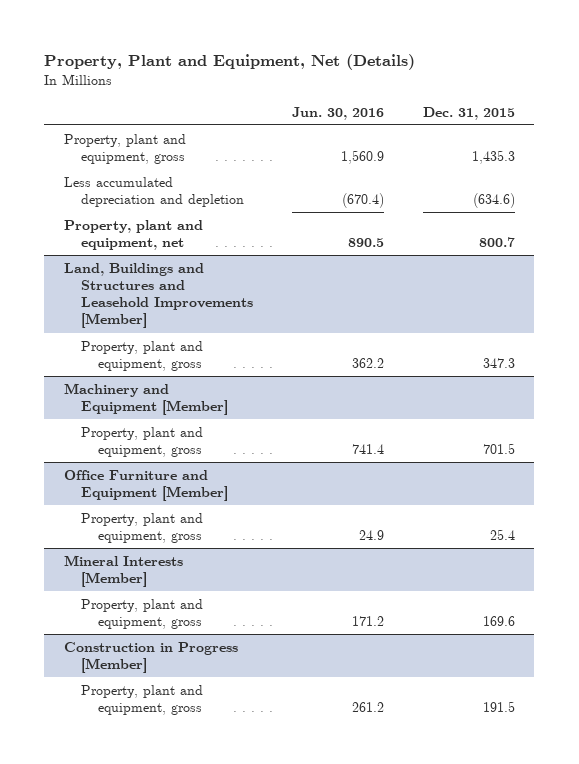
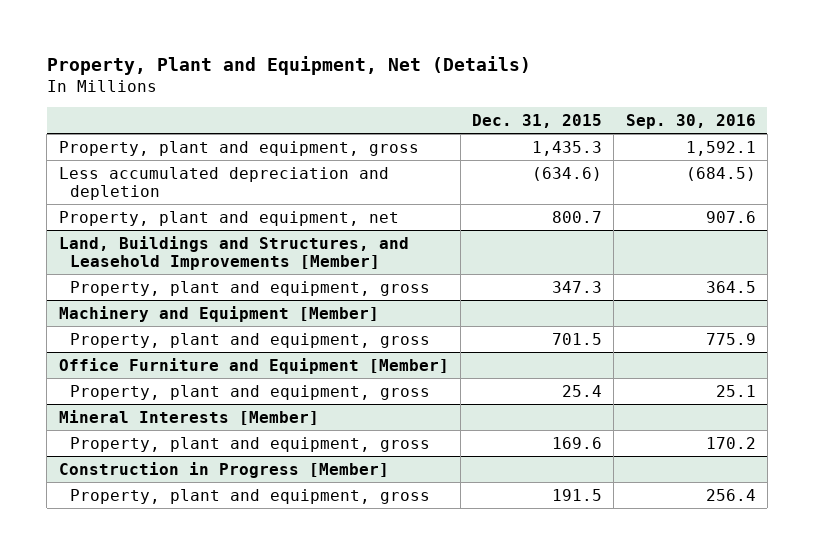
- | Jun. 30, 2016 | Dec. 31, 2015
+ | Dec. 31, 2015 | Sep. 30, 2016
- Land, Buildings and Structures and Leasehold Improvements [Member]
+ Land, Buildings and Structures, and Leasehold Improvements [Member]

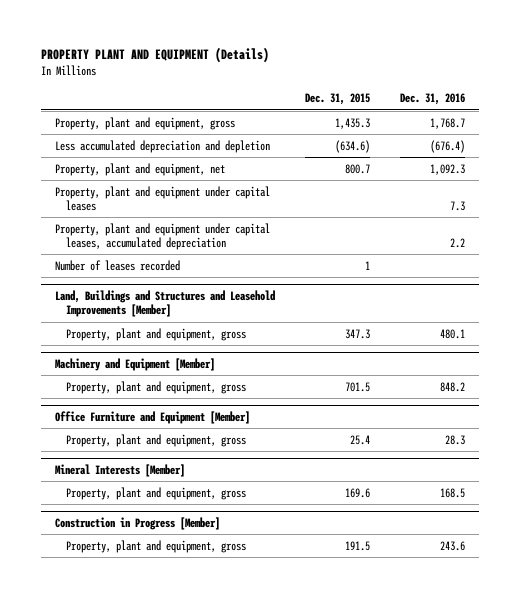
- Property, Plant and Equipment, Net (Details)
+ PROPERTY PLANT AND EQUIPMENT (Details)
- | Dec. 31, 2015 | Sep. 30, 2016
+ | Dec. 31, 2015 | Dec. 31, 2016
- Land, Buildings and Structures, and Leasehold Improvements [Member]
+ Property, plant and equipment under capital leases | | 7.3
+ Property, plant and equipment under capital leases, accumulated depreciation | | 2.2
+ Number of leases recorded | 1 |
+ Land, Buildings and Structures and Leasehold Improvements [Member]

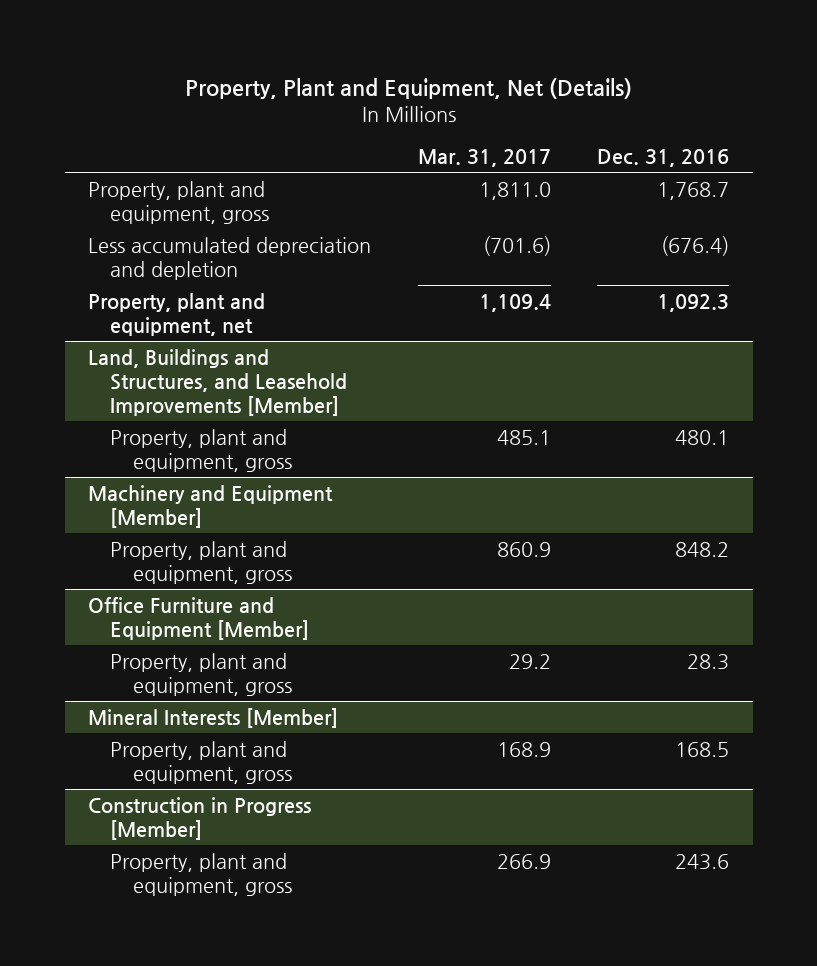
- PROPERTY PLANT AND EQUIPMENT (Details)
+ Property, Plant and Equipment, Net (Details)
- | Dec. 31, 2015 | Dec. 31, 2016
+ | Mar. 31, 2017 | Dec. 31, 2016
- Property, plant and equipment under capital leases | | 7.3
- Property, plant and equipment under capital leases, accumulated depreciation | | 2.2
- Number of leases recorded | 1 |
- Land, Buildings and Structures and Leasehold Improvements [Member]
+ Land, Buildings and Structures, and Leasehold Improvements [Member]

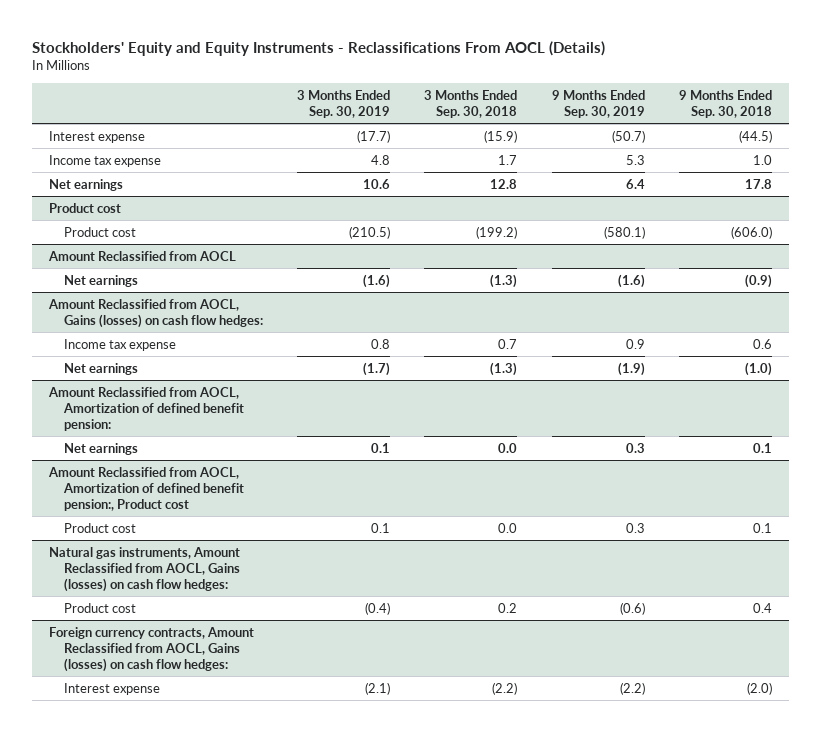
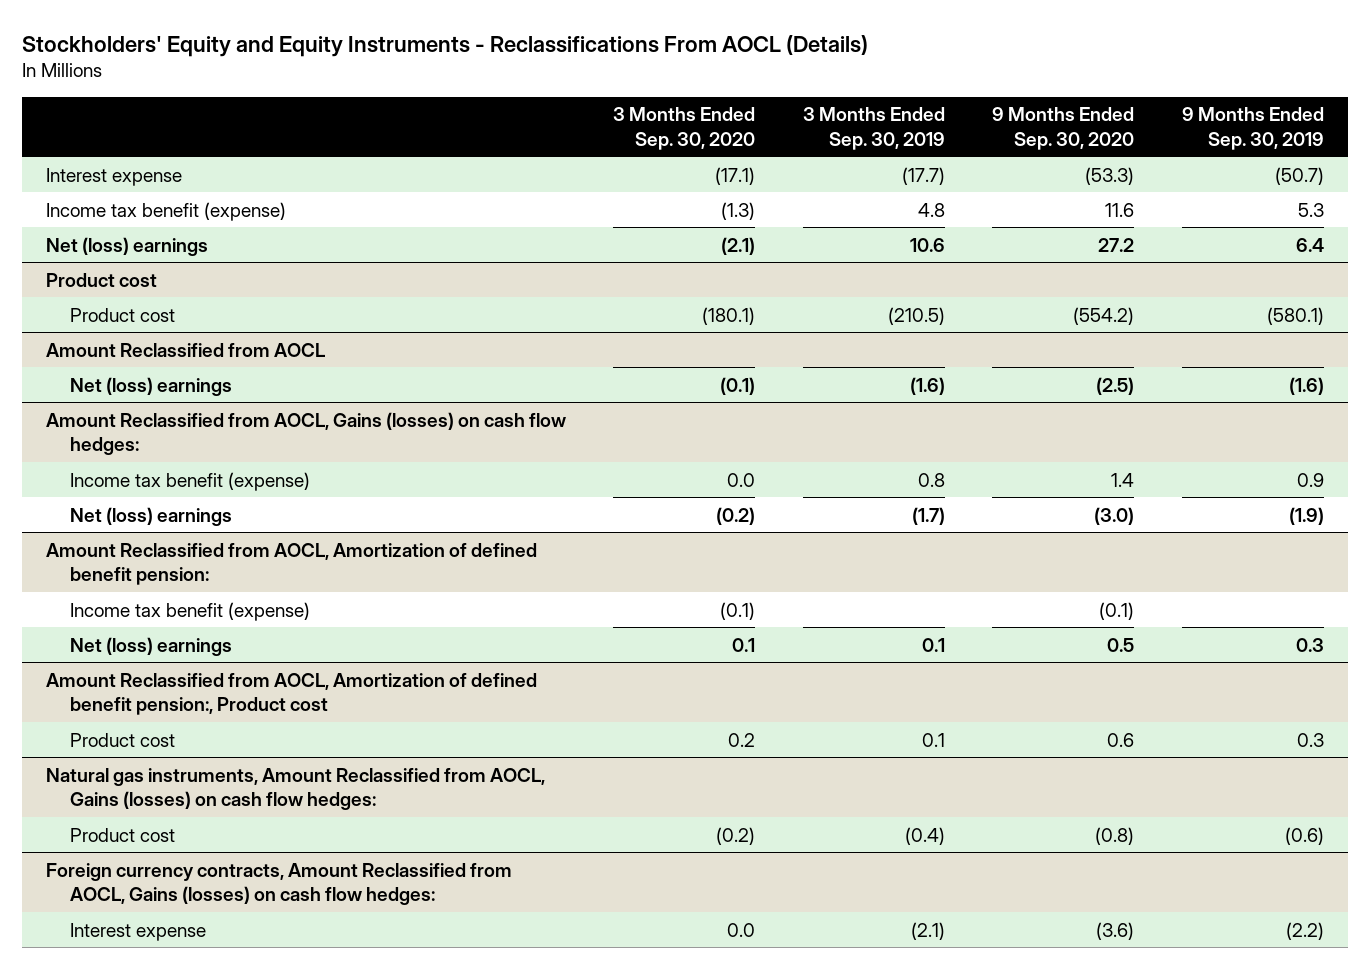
- | 3 Months Ended Sep. 30, 2019 | 3 Months Ended Sep. 30, 2018 | 9 Months Ended Sep. 30, 2019 | 9 Months Ended Sep. 30, 2018
+ | 3 Months Ended Sep. 30, 2020 | 3 Months Ended Sep. 30, 2019 | 9 Months Ended Sep. 30, 2020 | 9 Months Ended Sep. 30, 2019
- Income tax expense | 4.8 | 1.7 | 5.3 | 1.0
- Net earnings | 10.6 | 12.8 | 6.4 | 17.8
+ Income tax benefit (expense) | (1.3) | 4.8 | 11.6 | 5.3
+ Net (loss) earnings | (2.1) | 10.6 | 27.2 | 6.4
@ Amount Reclassified from AOCL
- Net earnings | (1.6) | (1.3) | (1.6) | (0.9)
+ Net (loss) earnings | (0.1) | (1.6) | (2.5) | (1.6)
@ Amount Reclassified from AOCL, Gains (losses) on cash flow hedges:
- Income tax expense | 0.8 | 0.7 | 0.9 | 0.6
- Net earnings | (1.7) | (1.3) | (1.9) | (1.0)
+ Income tax benefit (expense) | 0.0 | 0.8 | 1.4 | 0.9
+ Net (loss) earnings | (0.2) | (1.7) | (3.0) | (1.9)
@ Amount Reclassified from AOCL, Amortization of defined benefit pension:
- Net earnings | 0.1 | 0.0 | 0.3 | 0.1
+ Income tax benefit (expense) | (0.1) | | (0.1) |
+ Net (loss) earnings | 0.1 | 0.1 | 0.5 | 0.3

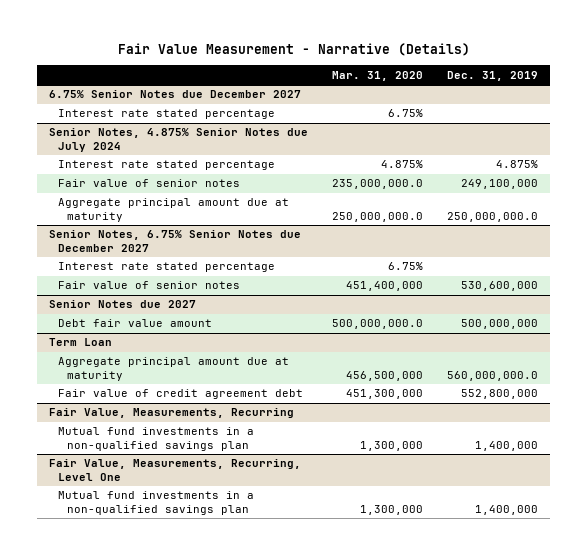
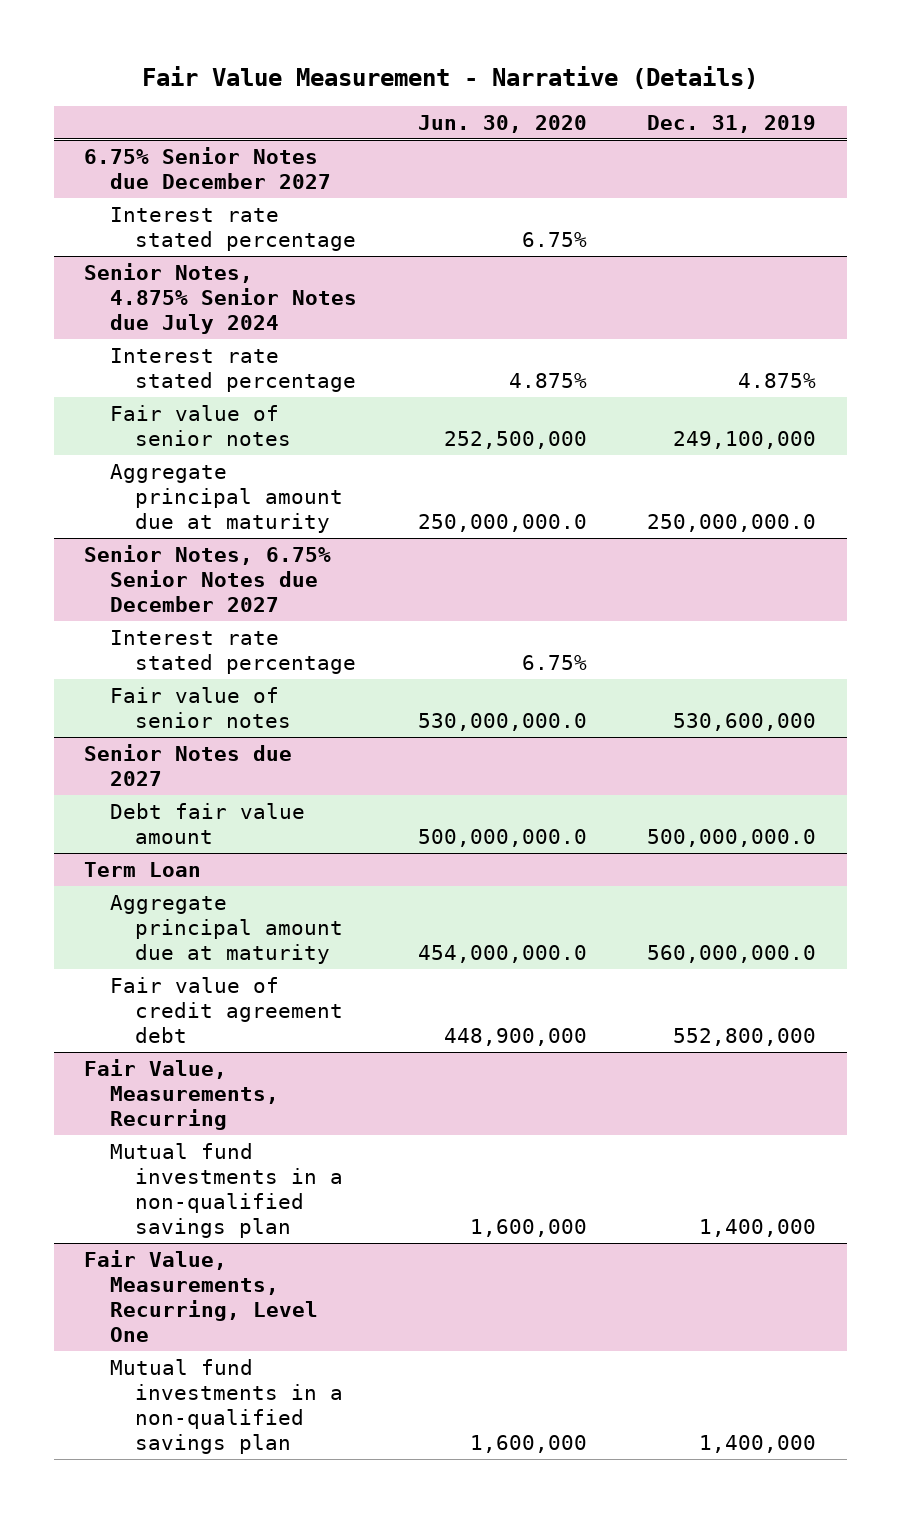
- | Mar. 31, 2020 | Dec. 31, 2019
+ | Jun. 30, 2020 | Dec. 31, 2019
@ Senior Notes due 2027
- Debt fair value amount | 500,000,000.0 | 500,000,000
+ Debt fair value amount | 500,000,000.0 | 500,000,000.0

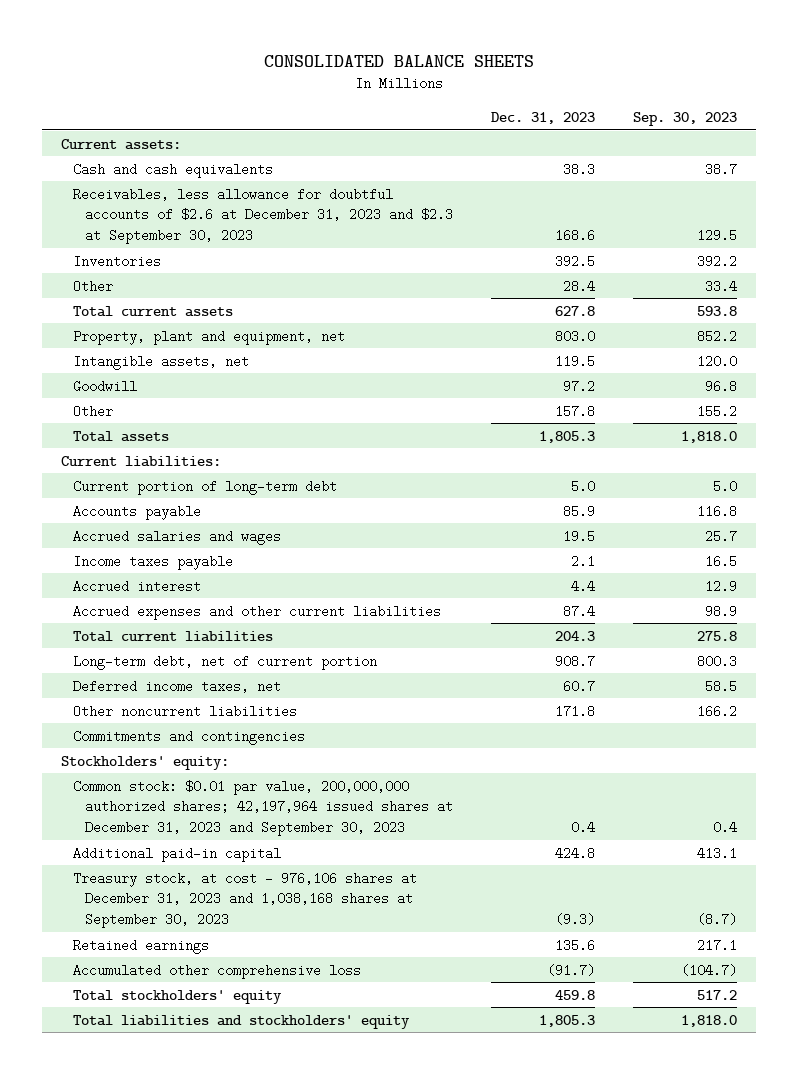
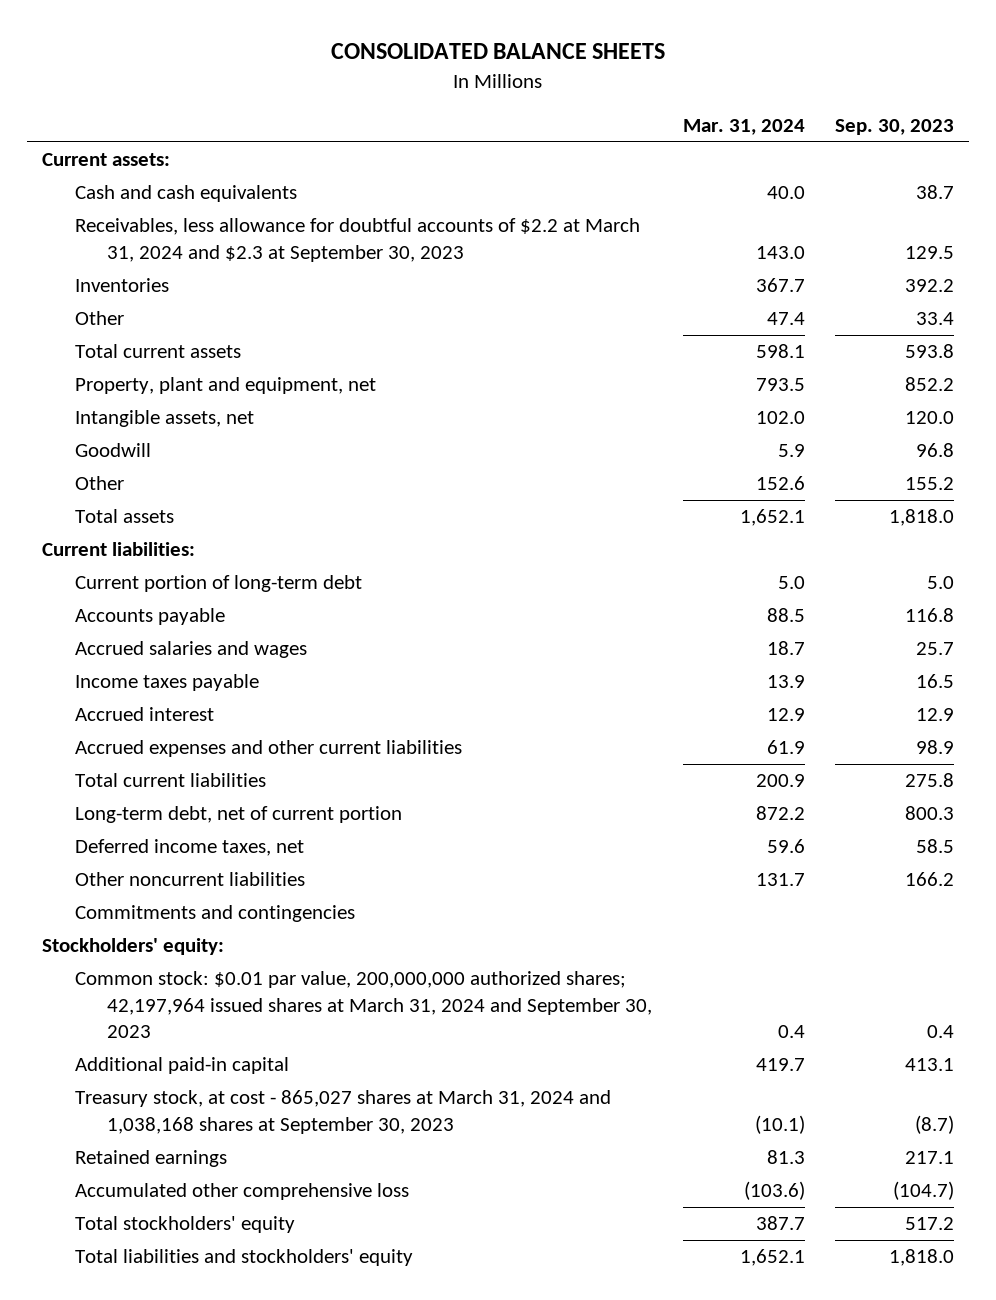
- | Dec. 31, 2023 | Sep. 30, 2023
+ | Mar. 31, 2024 | Sep. 30, 2023
- Receivables, less allowance for doubtful accounts of $2.6 at December 31, 2023 and $2.3 at September 30, 2023 | 168.6 | 129.5
+ Receivables, less allowance for doubtful accounts of $2.2 at March 31, 2024 and $2.3 at September 30, 2023 | 143.0 | 129.5
- Common stock: $0.01 par value, 200,000,000 authorized shares; 42,197,964 issued shares at December 31, 2023 and September 30, 2023 | 0.4 | 0.4
+ Common stock: $0.01 par value, 200,000,000 authorized shares; 42,197,964 issued shares at March 31, 2024 and September 30, 2023 | 0.4 | 0.4
- Treasury stock, at cost - 976,106 shares at December 31, 2023 and 1,038,168 shares at September 30, 2023 | (9.3) | (8.7)
+ Treasury stock, at cost - 865,027 shares at March 31, 2024 and 1,038,168 shares at September 30, 2023 | (10.1) | (8.7)

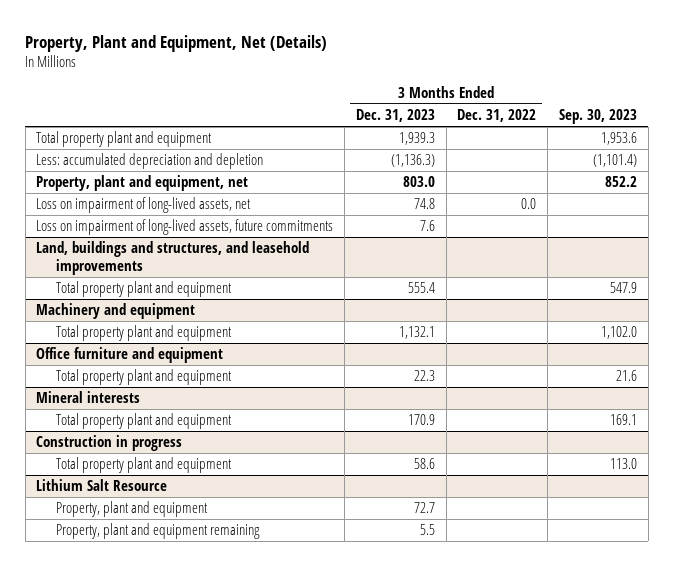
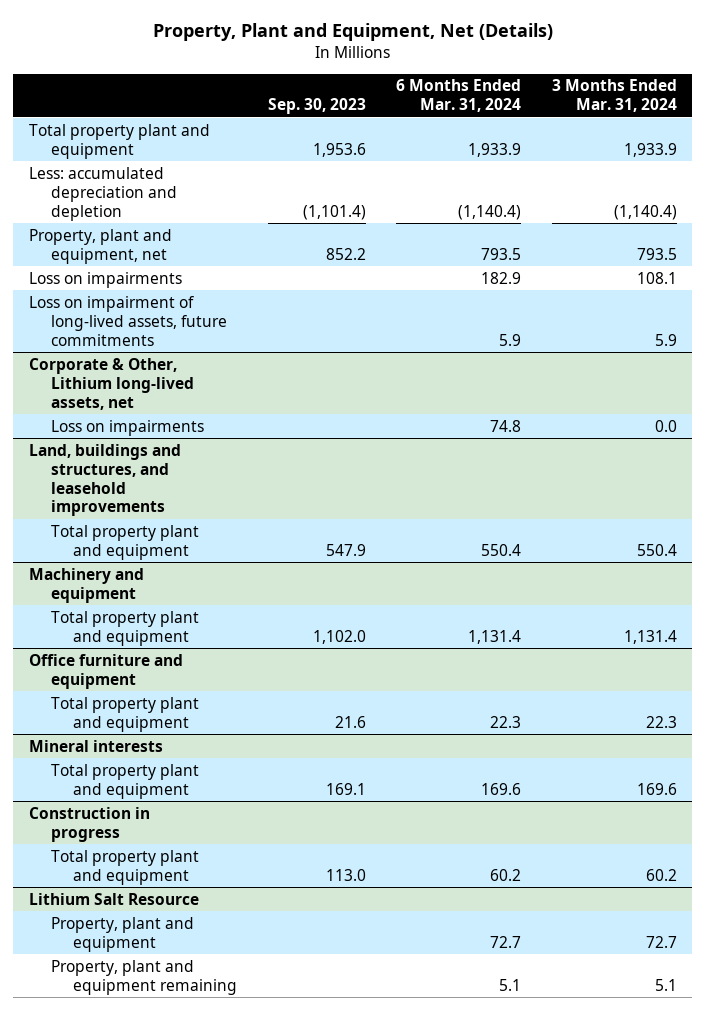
- | 3 Months Ended Dec. 31, 2023 | 3 Months Ended Dec. 31, 2022 | Sep. 30, 2023
+ | Sep. 30, 2023 | 6 Months Ended Mar. 31, 2024 | 3 Months Ended Mar. 31, 2024
- Loss on impairment of long-lived assets, net | 74.8 | 0.0 |
+ Loss on impairments | | 182.9 | 108.1
+ Corporate & Other, Lithium long-lived assets, net
+ Loss on impairments | | 74.8 | 0.0

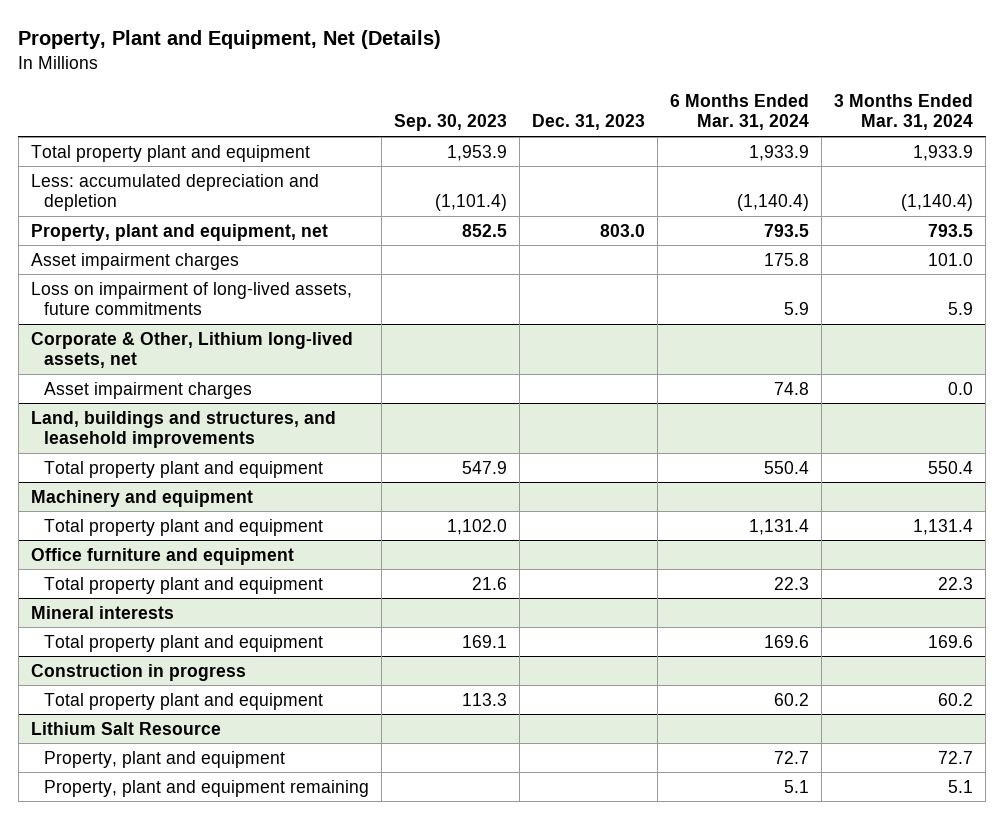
- | Sep. 30, 2023 | 6 Months Ended Mar. 31, 2024 | 3 Months Ended Mar. 31, 2024
+ | Sep. 30, 2023 | Dec. 31, 2023 | 6 Months Ended Mar. 31, 2024 | 3 Months Ended Mar. 31, 2024
- Total property plant and equipment | 1,953.6 | 1,933.9 | 1,933.9
+ Total property plant and equipment | 1,953.9 | | 1,933.9 | 1,933.9
- Property, plant and equipment, net | 852.2 | 793.5 | 793.5
- Loss on impairments | | 182.9 | 108.1
+ Property, plant and equipment, net | 852.5 | 803.0 | 793.5 | 793.5
+ Asset impairment charges | | | 175.8 | 101.0
@ Corporate & Other, Lithium long-lived assets, net
- Loss on impairments | | 74.8 | 0.0
+ Asset impairment charges | | | 74.8 | 0.0
@ Construction in progress
- Total property plant and equipment | 113.0 | 60.2 | 60.2
+ Total property plant and equipment | 113.3 | | 60.2 | 60.2

